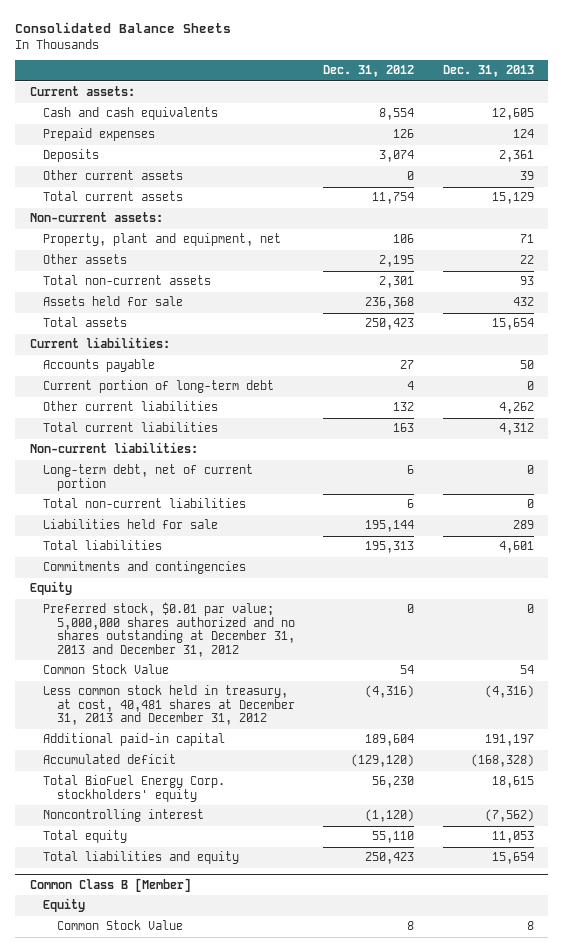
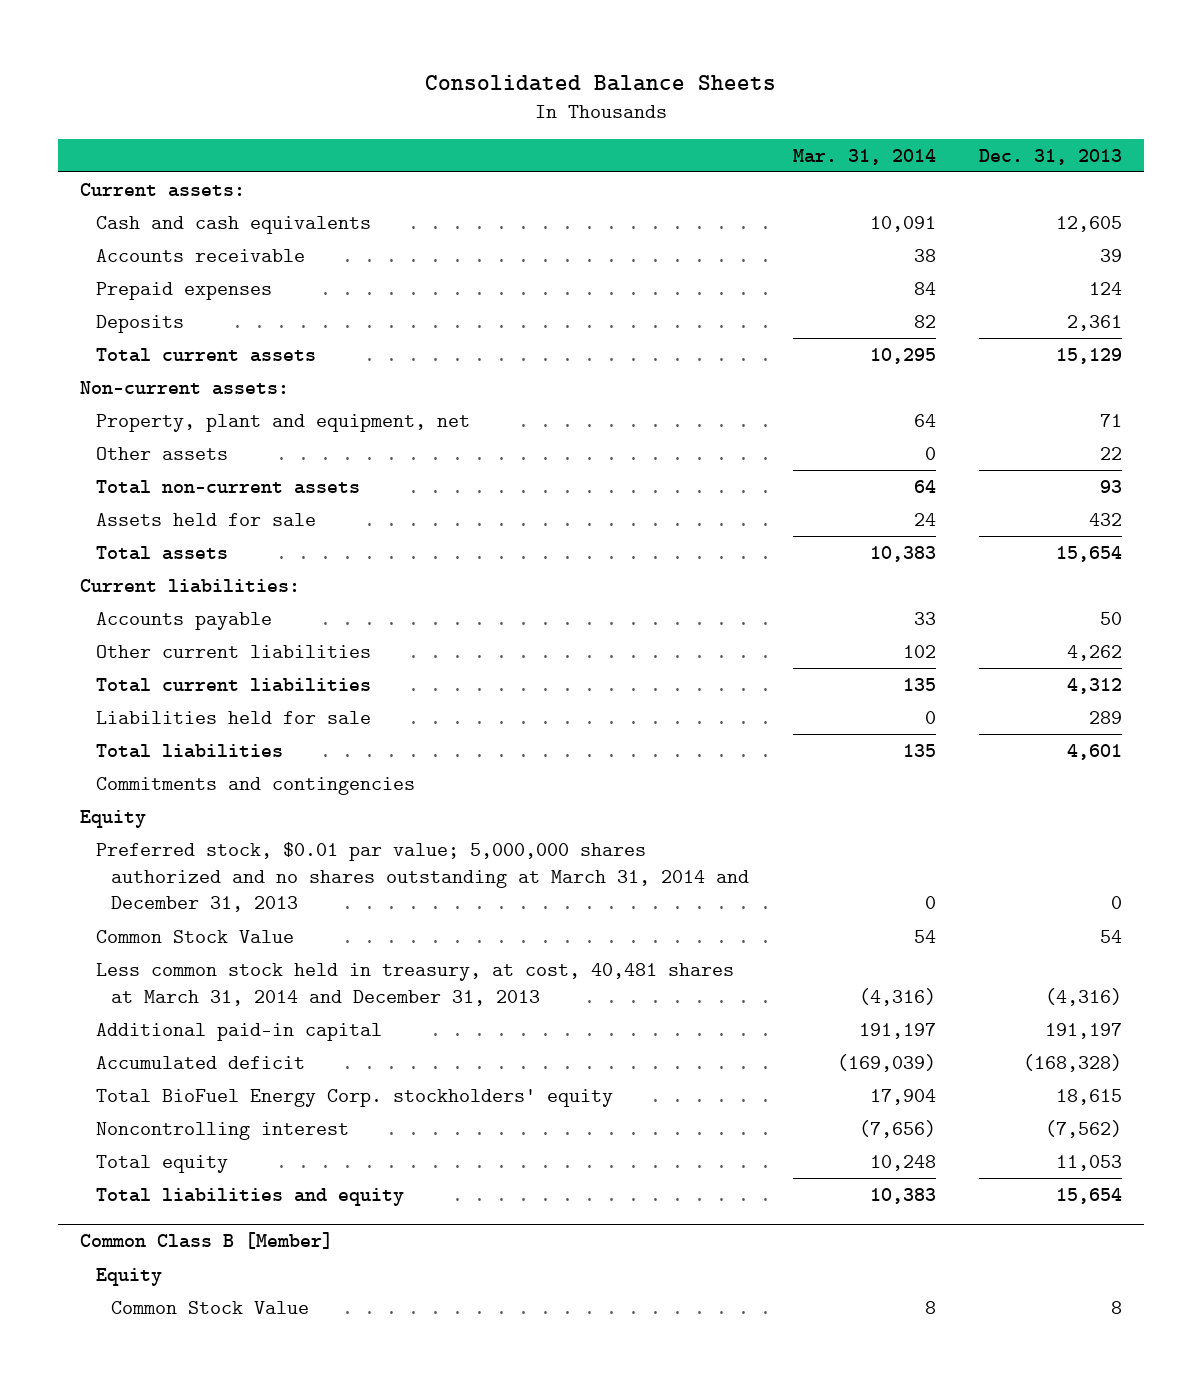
- | Dec. 31, 2012 | Dec. 31, 2013
+ | Mar. 31, 2014 | Dec. 31, 2013
+ Accounts receivable | 38 | 39
- Other current assets | 0 | 39
- Current portion of long-term debt | 4 | 0
- Non-current liabilities:
- Long-term debt, net of current portion | 6 | 0
- Total non-current liabilities | 6 | 0
- Preferred stock, $0.01 par value; 5,000,000 shares authorized and no shares outstanding at December 31, 2013 and December 31, 2012 | 0 | 0
+ Preferred stock, $0.01 par value; 5,000,000 shares authorized and no shares outstanding at March 31, 2014 and December 31, 2013 | 0 | 0
- Less common stock held in treasury, at cost, 40,481 shares at December 31, 2013 and December 31, 2012 | (4,316) | (4,316)
+ Less common stock held in treasury, at cost, 40,481 shares at March 31, 2014 and December 31, 2013 | (4,316) | (4,316)

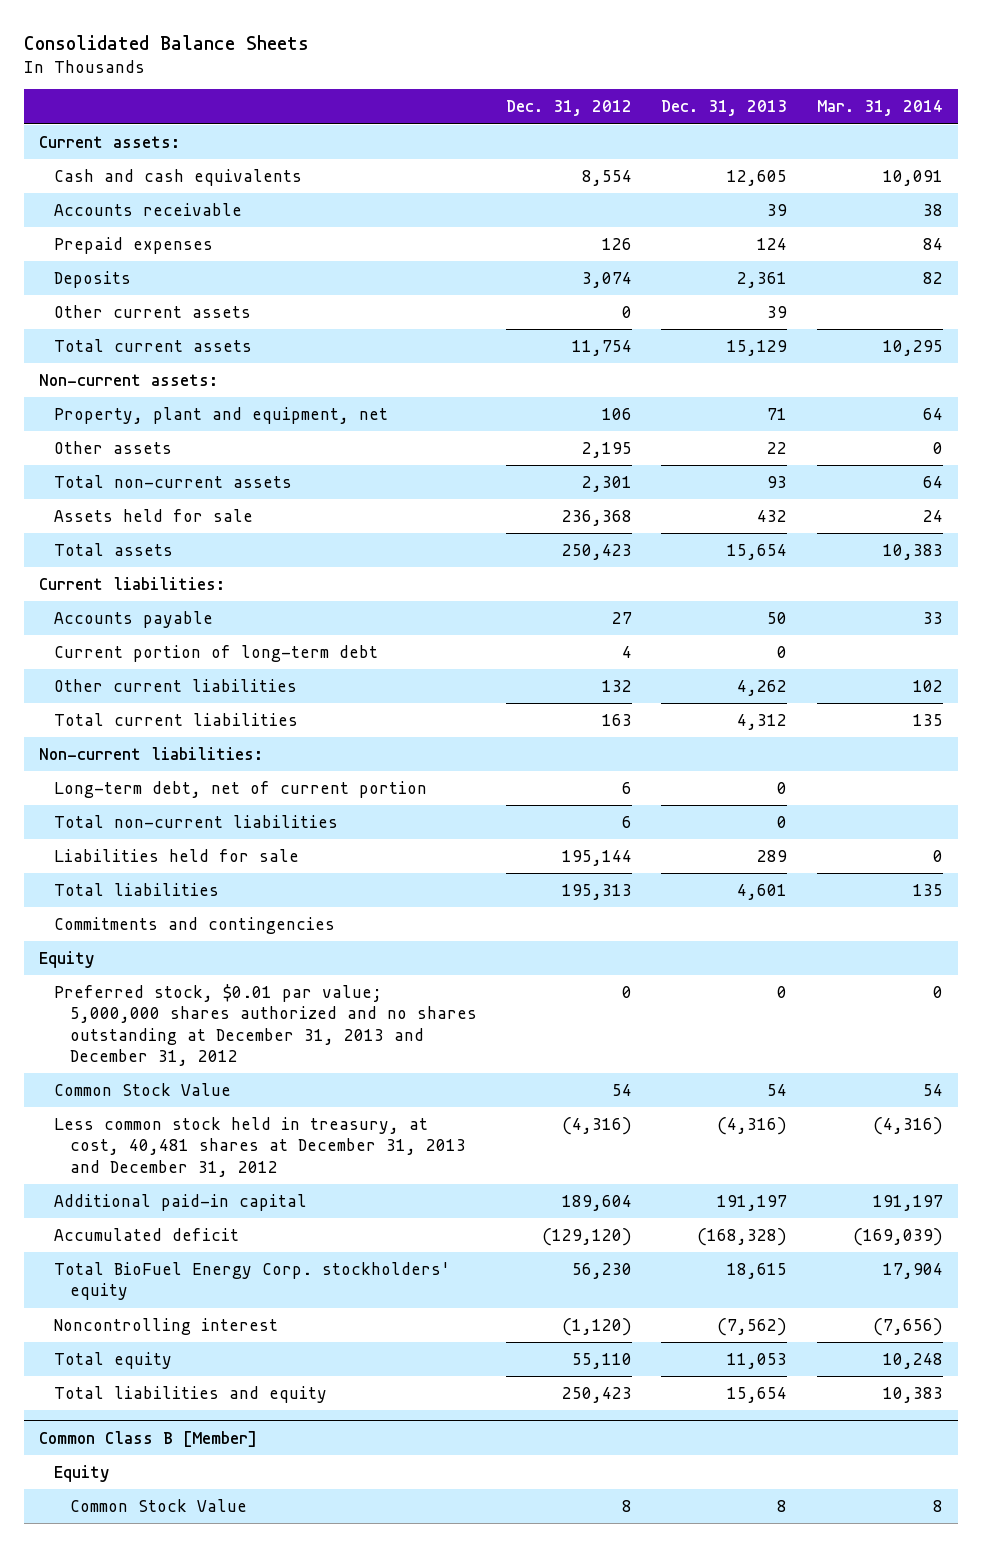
- | Mar. 31, 2014 | Dec. 31, 2013
+ | Dec. 31, 2012 | Dec. 31, 2013 | Mar. 31, 2014
+ Other current assets | 0 | 39 |
+ Current portion of long-term debt | 4 | 0 |
+ Non-current liabilities:
+ Long-term debt, net of current portion | 6 | 0 |
+ Total non-current liabilities | 6 | 0 |
- Preferred stock, $0.01 par value; 5,000,000 shares authorized and no shares outstanding at March 31, 2014 and December 31, 2013 | 0 | 0
+ Preferred stock, $0.01 par value; 5,000,000 shares authorized and no shares outstanding at December 31, 2013 and December 31, 2012 | 0 | 0 | 0
- Less common stock held in treasury, at cost, 40,481 shares at March 31, 2014 and December 31, 2013 | (4,316) | (4,316)
+ Less common stock held in treasury, at cost, 40,481 shares at December 31, 2013 and December 31, 2012 | (4,316) | (4,316) | (4,316)

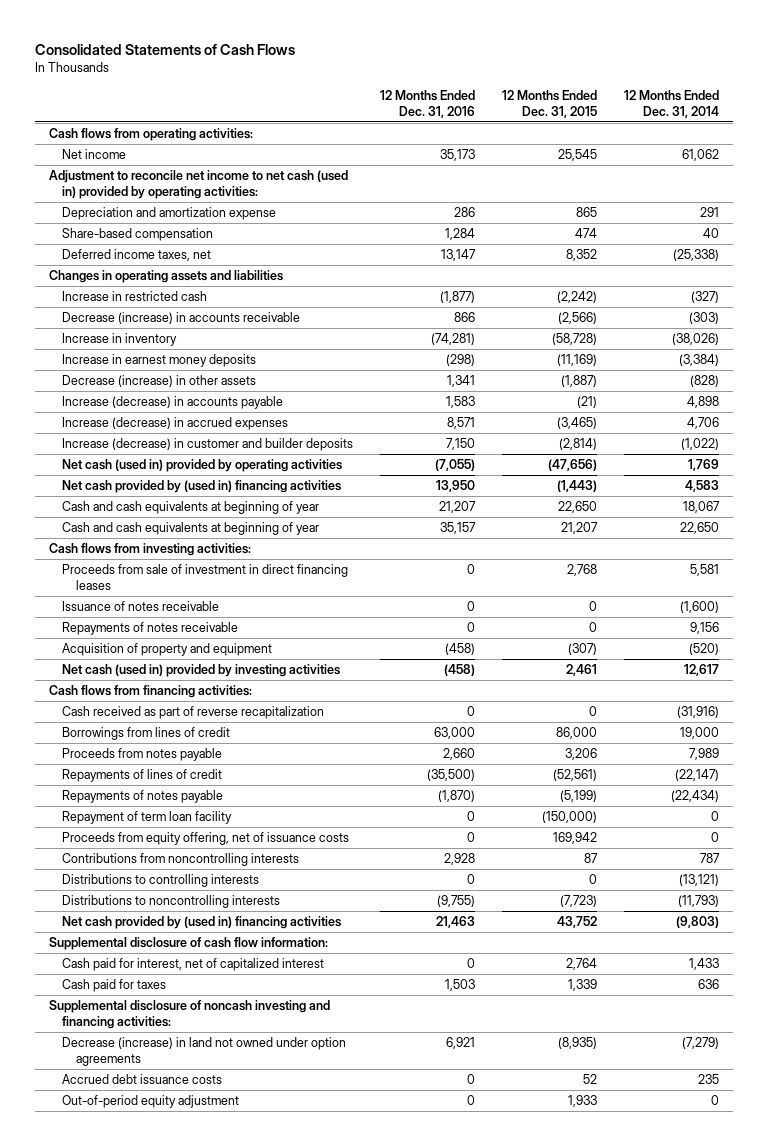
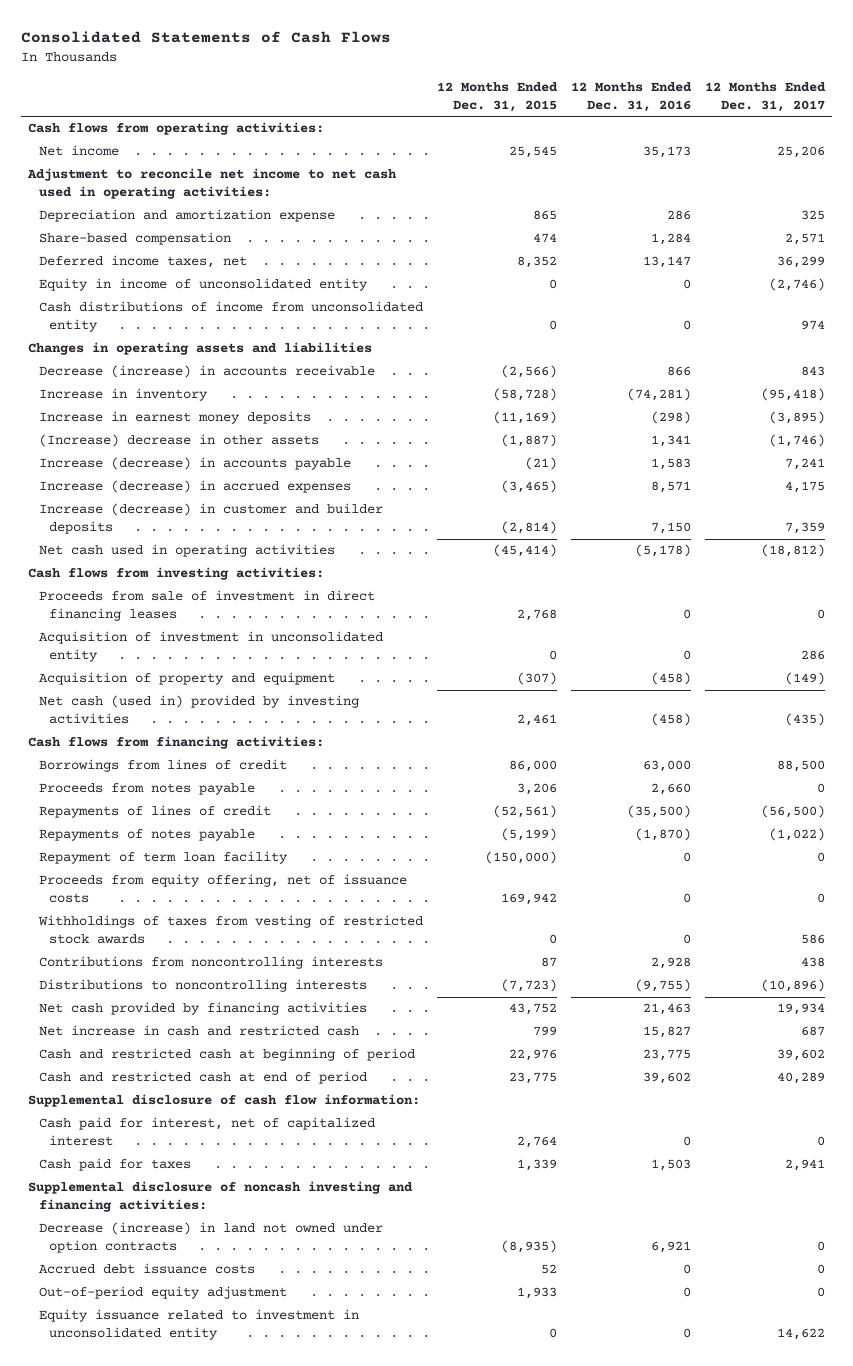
- | 12 Months Ended Dec. 31, 2016 | 12 Months Ended Dec. 31, 2015 | 12 Months Ended Dec. 31, 2014
+ | 12 Months Ended Dec. 31, 2015 | 12 Months Ended Dec. 31, 2016 | 12 Months Ended Dec. 31, 2017
- Adjustment to reconcile net income to net cash (used in) provided by operating activities:
+ Adjustment to reconcile net income to net cash used in operating activities:
+ Equity in income of unconsolidated entity | 0 | 0 | (2,746)
+ Cash distributions of income from unconsolidated entity | 0 | 0 | 974
- Increase in restricted cash | (1,877) | (2,242) | (327)
- Decrease (increase) in other assets | 1,341 | (1,887) | (828)
+ (Increase) decrease in other assets | (1,887) | 1,341 | (1,746)
- Net cash (used in) provided by operating activities | (7,055) | (47,656) | 1,769
- Net cash provided by (used in) financing activities | 13,950 | (1,443) | 4,583
- Cash and cash equivalents at beginning of year | 21,207 | 22,650 | 18,067
- Cash and cash equivalents at beginning of year | 35,157 | 21,207 | 22,650
+ Net cash used in operating activities | (45,414) | (5,178) | (18,812)
- Issuance of notes receivable | 0 | 0 | (1,600)
- Repayments of notes receivable | 0 | 0 | 9,156
+ Acquisition of investment in unconsolidated entity | 0 | 0 | 286
- Cash received as part of reverse recapitalization | 0 | 0 | (31,916)
+ Withholdings of taxes from vesting of restricted stock awards | 0 | 0 | 586
- Distributions to controlling interests | 0 | 0 | (13,121)
- Net cash provided by (used in) financing activities | 21,463 | 43,752 | (9,803)
+ Net cash provided by financing activities | 43,752 | 21,463 | 19,934
+ Net increase in cash and restricted cash | 799 | 15,827 | 687
+ Cash and restricted cash at beginning of period | 22,976 | 23,775 | 39,602
+ Cash and restricted cash at end of period | 23,775 | 39,602 | 40,289
- Decrease (increase) in land not owned under option agreements | 6,921 | (8,935) | (7,279)
+ Decrease (increase) in land not owned under option contracts | (8,935) | 6,921 | 0
+ Equity issuance related to investment in unconsolidated entity | 0 | 0 | 14,622

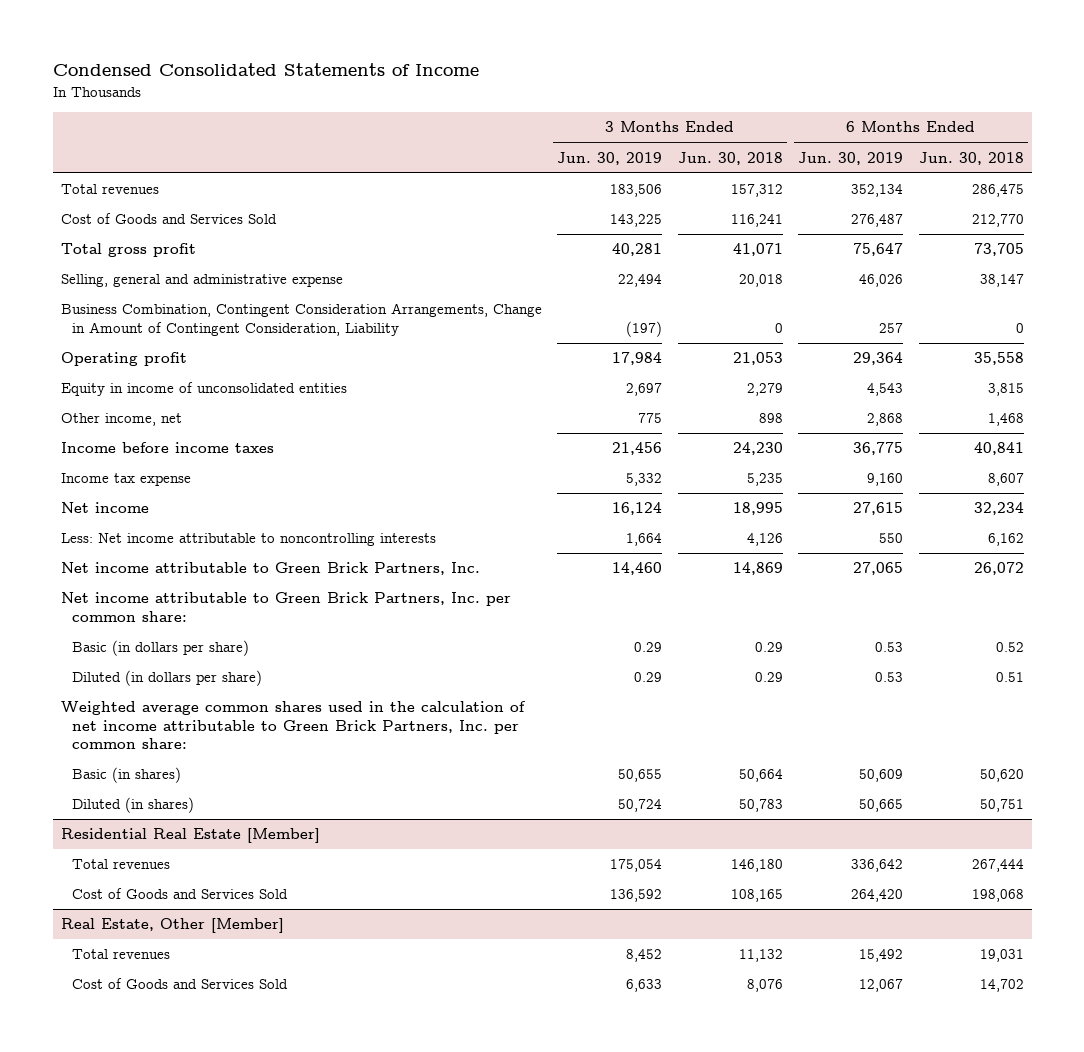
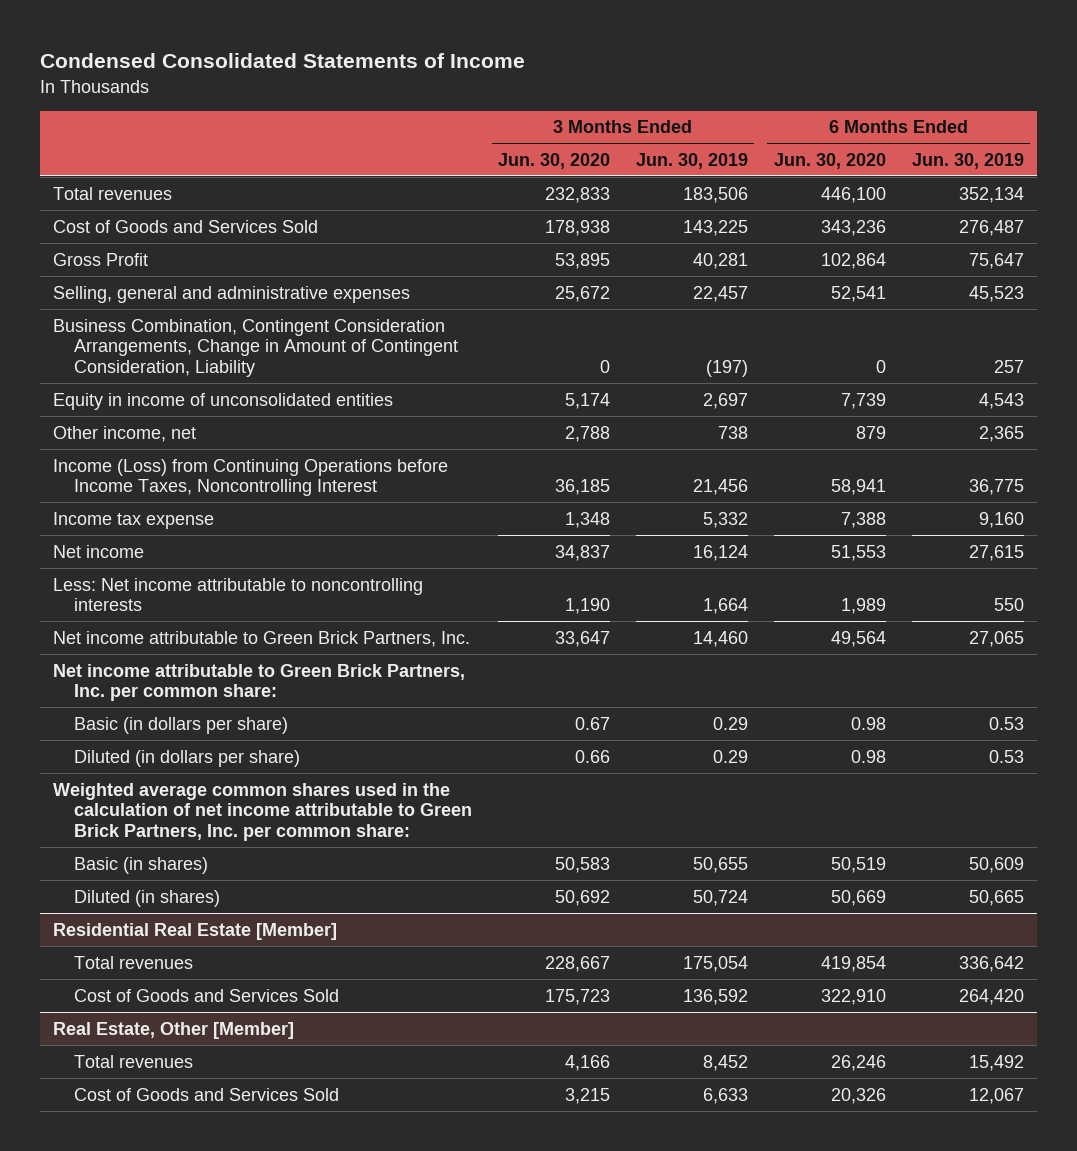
- | 3 Months Ended Jun. 30, 2019 | 3 Months Ended Jun. 30, 2018 | 6 Months Ended Jun. 30, 2019 | 6 Months Ended Jun. 30, 2018
+ | 3 Months Ended Jun. 30, 2020 | 3 Months Ended Jun. 30, 2019 | 6 Months Ended Jun. 30, 2020 | 6 Months Ended Jun. 30, 2019
- Total gross profit | 40,281 | 41,071 | 75,647 | 73,705
- Selling, general and administrative expense | 22,494 | 20,018 | 46,026 | 38,147
+ Gross Profit | 53,895 | 40,281 | 102,864 | 75,647
+ Selling, general and administrative expenses | 25,672 | 22,457 | 52,541 | 45,523
- Operating profit | 17,984 | 21,053 | 29,364 | 35,558
- Other income, net | 775 | 898 | 2,868 | 1,468
- Income before income taxes | 21,456 | 24,230 | 36,775 | 40,841
+ Other income, net | 2,788 | 738 | 879 | 2,365
+ Income (Loss) from Continuing Operations before Income Taxes, Noncontrolling Interest | 36,185 | 21,456 | 58,941 | 36,775

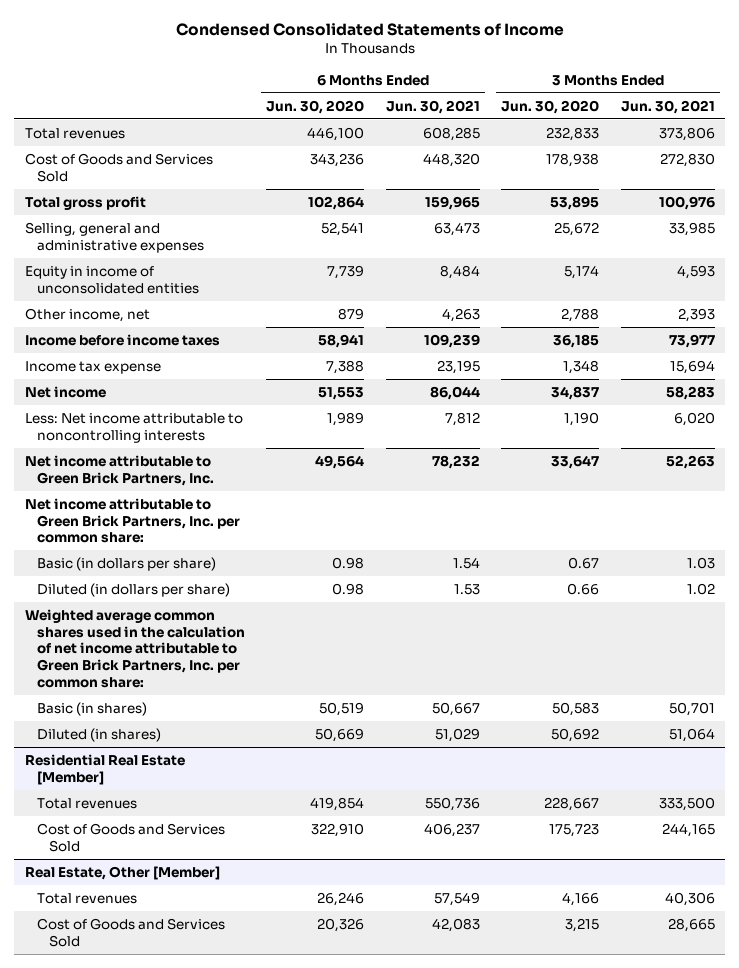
- | 3 Months Ended Jun. 30, 2020 | 3 Months Ended Jun. 30, 2019 | 6 Months Ended Jun. 30, 2020 | 6 Months Ended Jun. 30, 2019
+ | 6 Months Ended Jun. 30, 2020 | 6 Months Ended Jun. 30, 2021 | 3 Months Ended Jun. 30, 2020 | 3 Months Ended Jun. 30, 2021
- Gross Profit | 53,895 | 40,281 | 102,864 | 75,647
+ Total gross profit | 102,864 | 159,965 | 53,895 | 100,976
- Business Combination, Contingent Consideration Arrangements, Change in Amount of Contingent Consideration, Liability | 0 | (197) | 0 | 257
- Income (Loss) from Continuing Operations before Income Taxes, Noncontrolling Interest | 36,185 | 21,456 | 58,941 | 36,775
+ Income before income taxes | 58,941 | 109,239 | 36,185 | 73,977

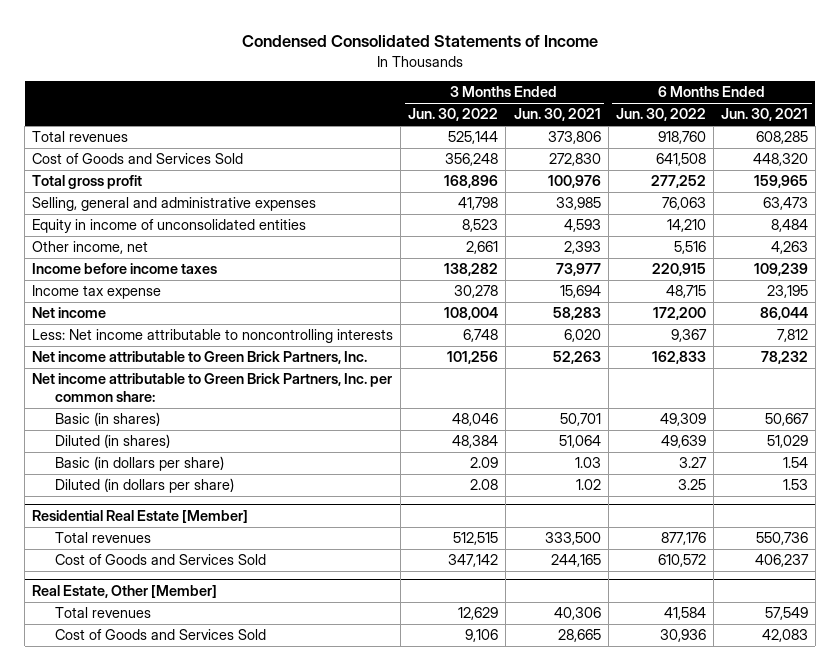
- | 6 Months Ended Jun. 30, 2020 | 6 Months Ended Jun. 30, 2021 | 3 Months Ended Jun. 30, 2020 | 3 Months Ended Jun. 30, 2021
+ | 3 Months Ended Jun. 30, 2022 | 3 Months Ended Jun. 30, 2021 | 6 Months Ended Jun. 30, 2022 | 6 Months Ended Jun. 30, 2021
- Weighted average common shares used in the calculation of net income attributable to Green Brick Partners, Inc. per common share:
moved down: Basic (in dollars per share) | 2.09 | 1.03 | 3.27 | 1.54
moved down: Diluted (in dollars per share) | 2.08 | 1.02 | 3.25 | 1.53

